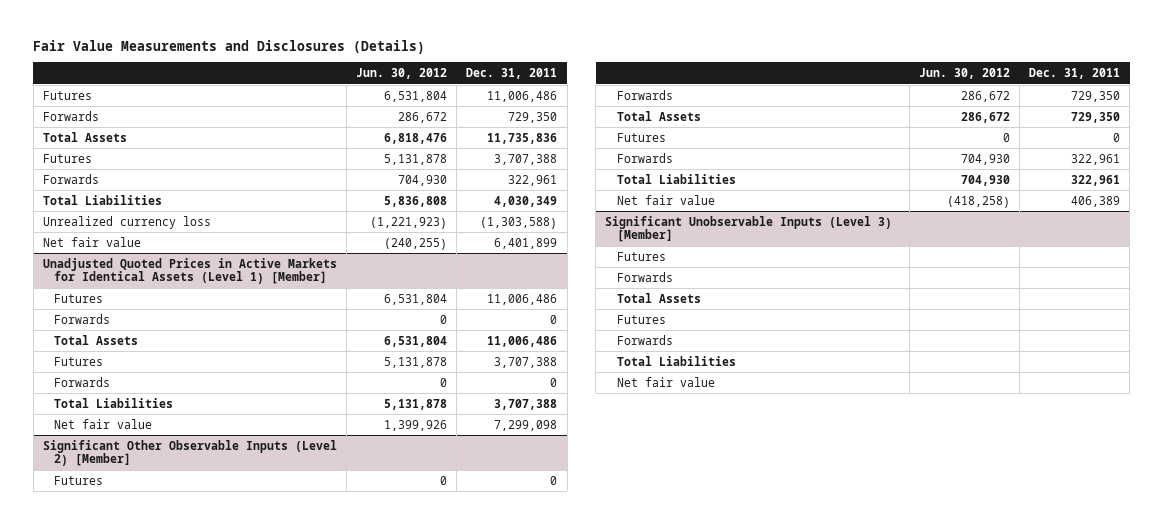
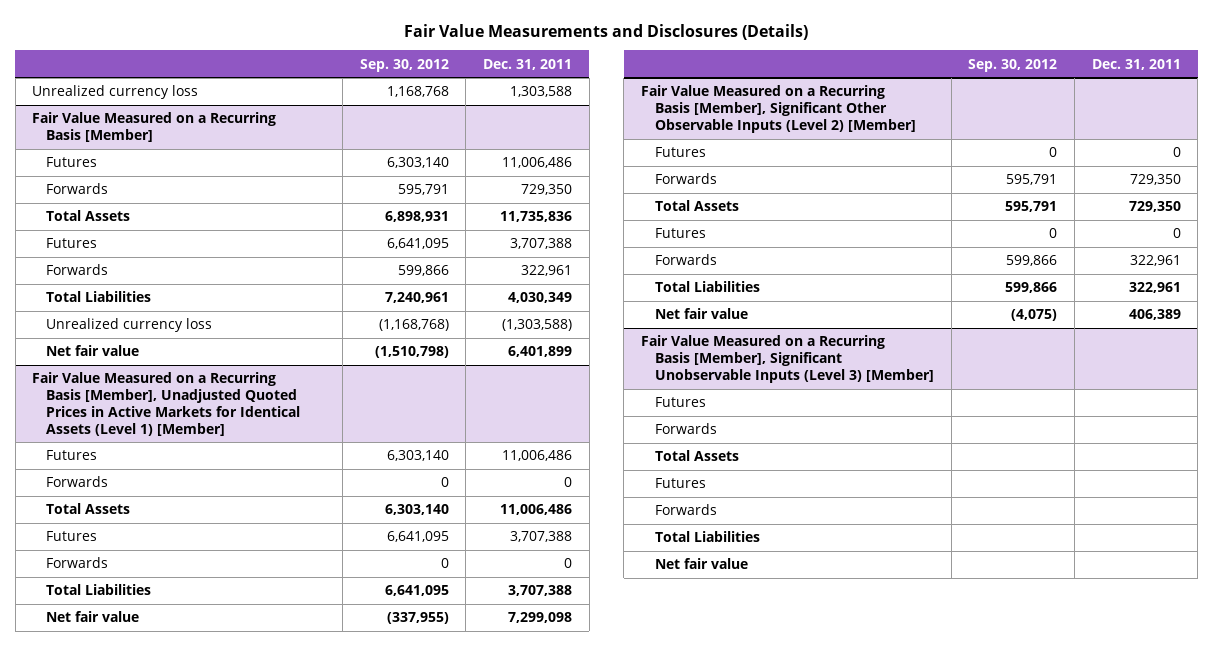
- | Jun. 30, 2012 | Dec. 31, 2011
+ | Sep. 30, 2012 | Dec. 31, 2011
+ Unrealized currency loss | 1,168,768 | 1,303,588
+ Fair Value Measured on a Recurring Basis [Member]
- Unadjusted Quoted Prices in Active Markets for Identical Assets (Level 1) [Member]
+ Fair Value Measured on a Recurring Basis [Member], Unadjusted Quoted Prices in Active Markets for Identical Assets (Level 1) [Member]
- Significant Other Observable Inputs (Level 2) [Member]
+ Fair Value Measured on a Recurring Basis [Member], Significant Other Observable Inputs (Level 2) [Member]
- Significant Unobservable Inputs (Level 3) [Member]
+ Fair Value Measured on a Recurring Basis [Member], Significant Unobservable Inputs (Level 3) [Member]

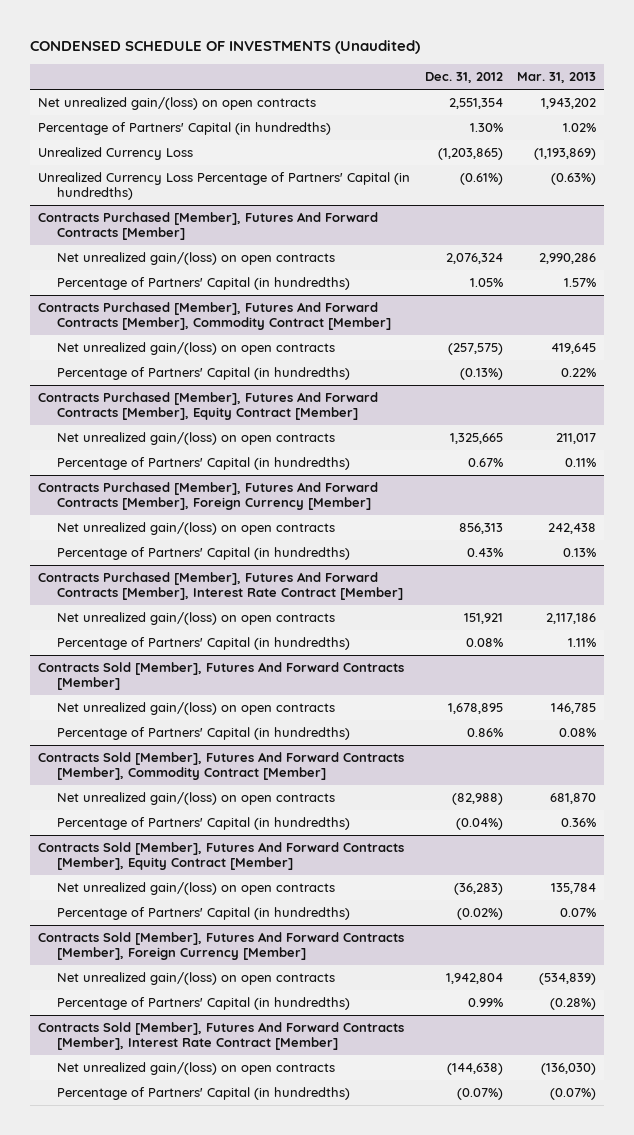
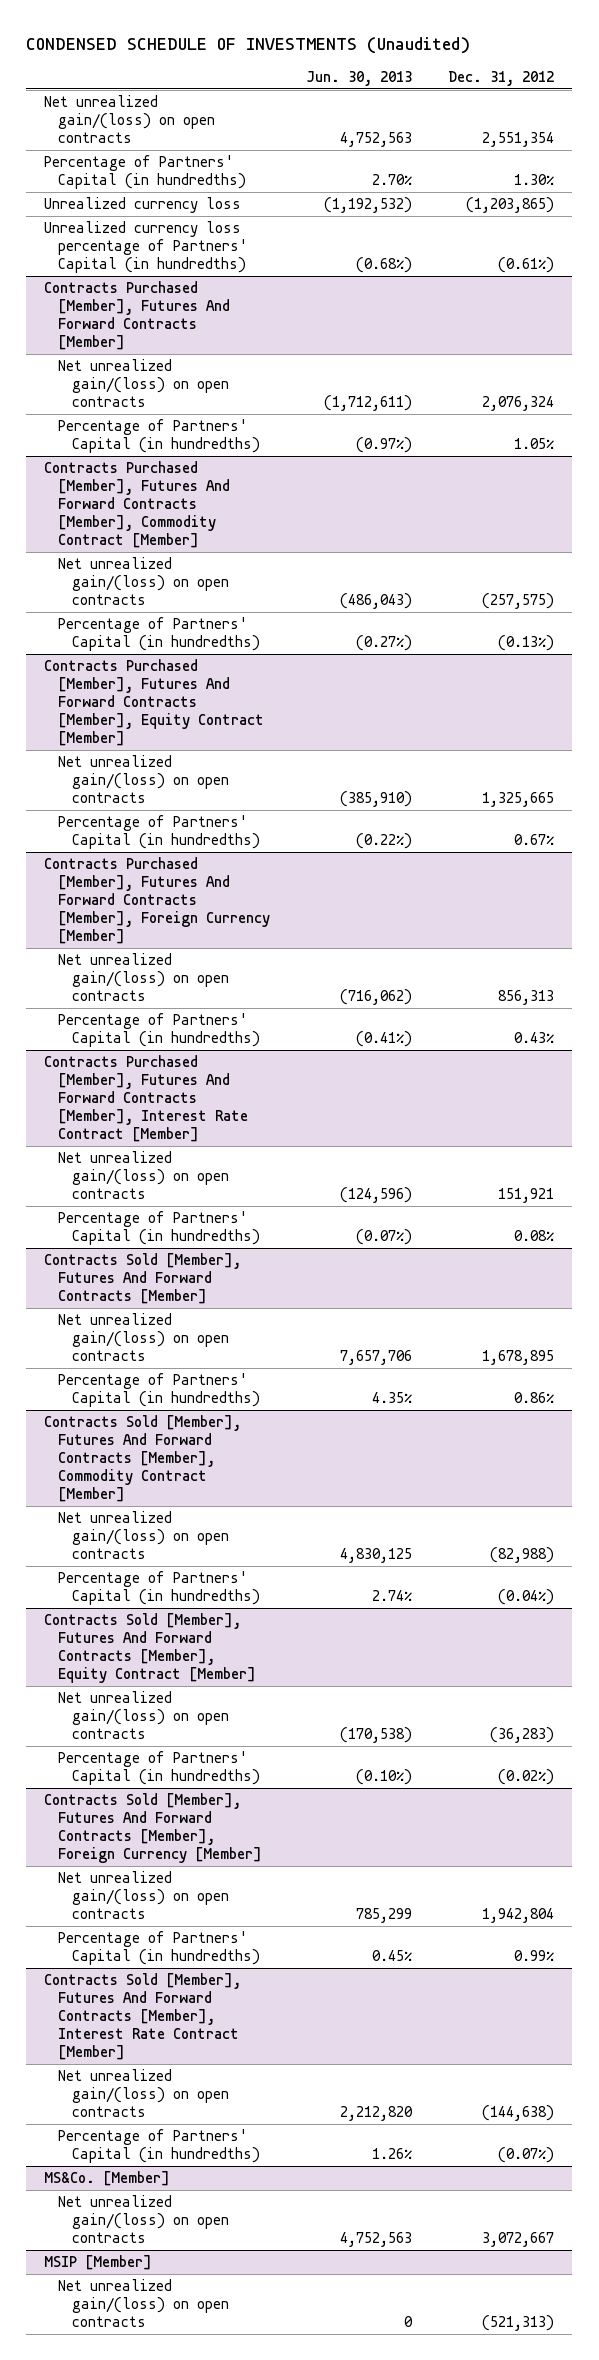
- | Dec. 31, 2012 | Mar. 31, 2013
+ | Jun. 30, 2013 | Dec. 31, 2012
- Unrealized Currency Loss | (1,203,865) | (1,193,869)
- Unrealized Currency Loss Percentage of Partners' Capital (in hundredths) | (0.61%) | (0.63%)
+ Unrealized currency loss | (1,192,532) | (1,203,865)
+ Unrealized currency loss percentage of Partners' Capital (in hundredths) | (0.68%) | (0.61%)
+ MS&Co. [Member]
+ Net unrealized gain/(loss) on open contracts | 4,752,563 | 3,072,667
+ MSIP [Member]
+ Net unrealized gain/(loss) on open contracts | 0 | (521,313)

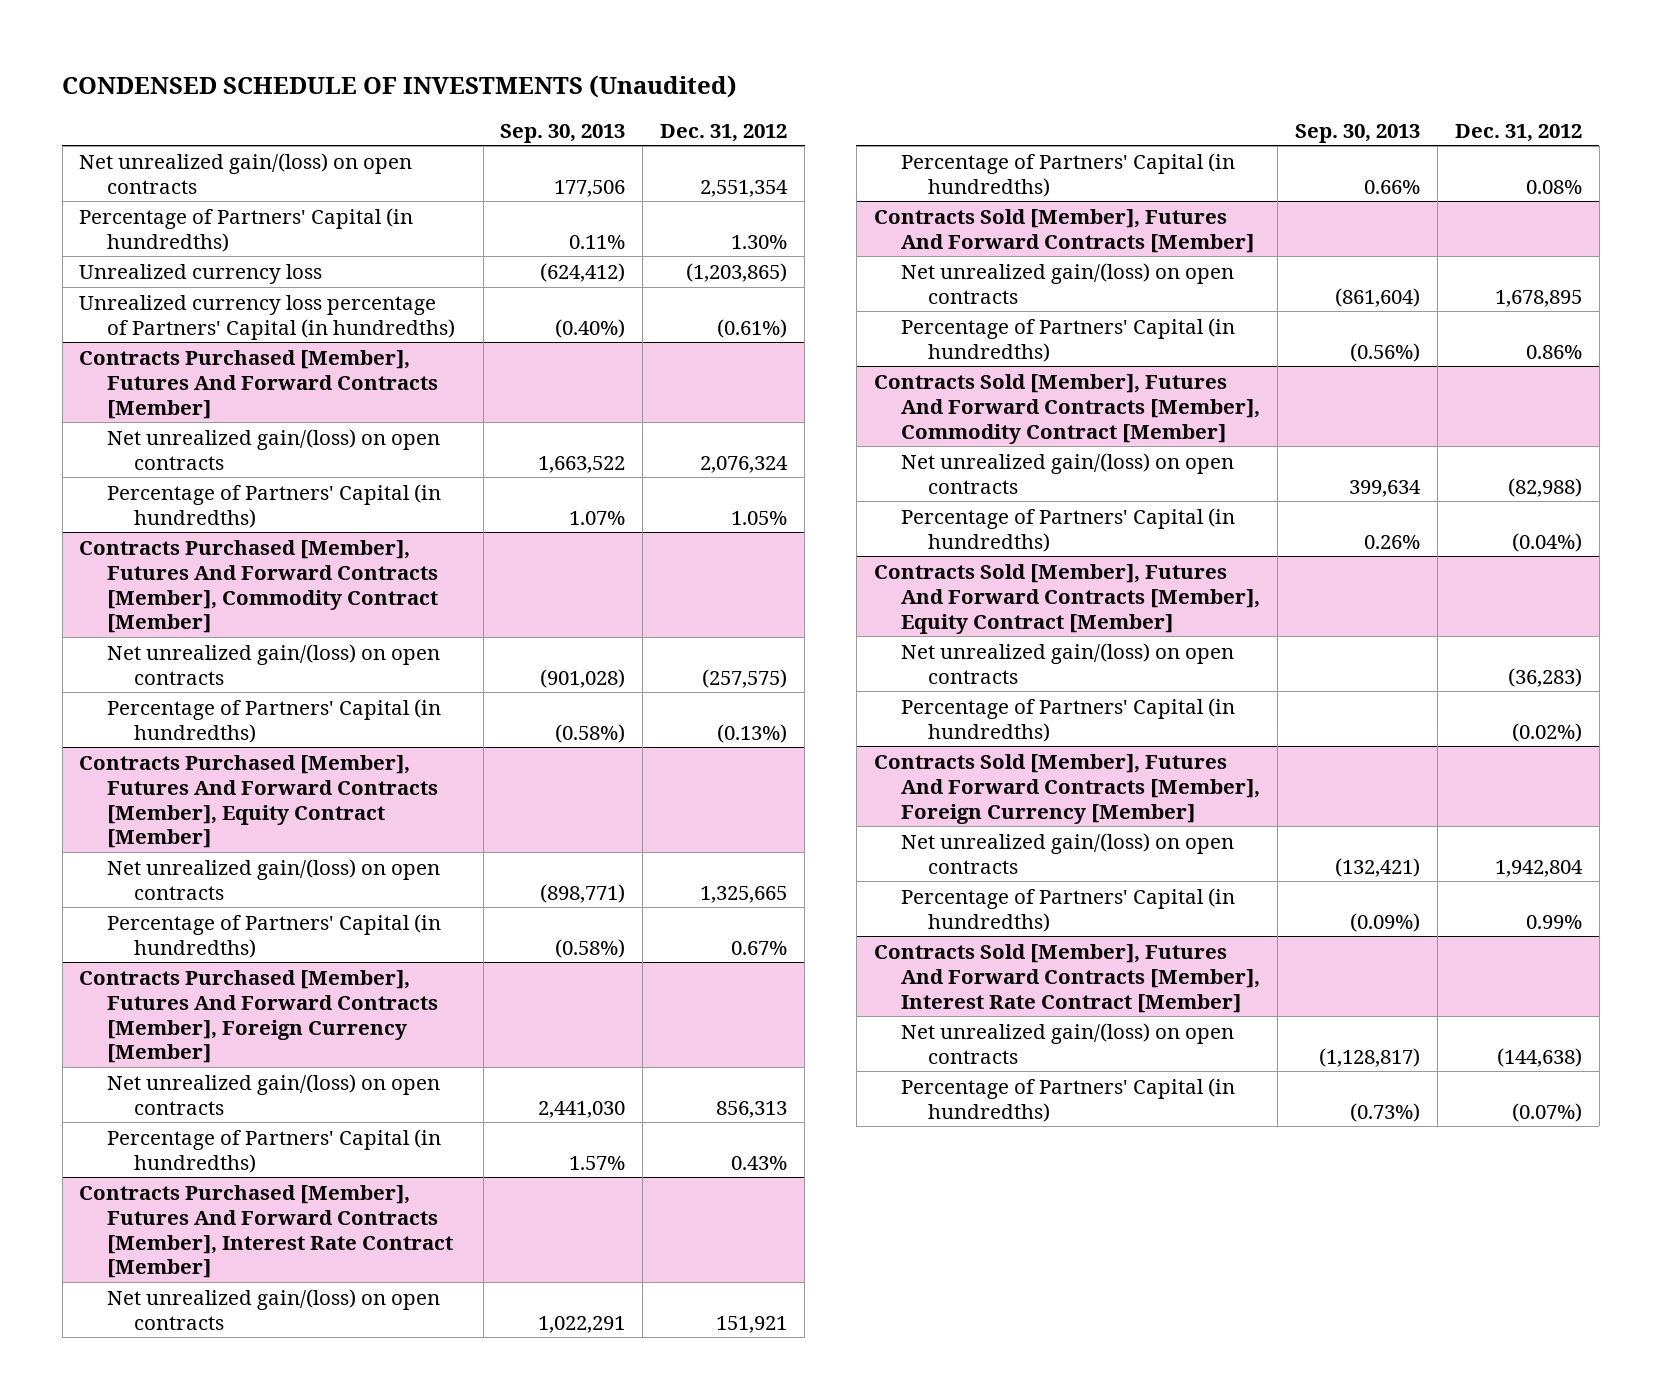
- | Jun. 30, 2013 | Dec. 31, 2012
+ | Sep. 30, 2013 | Dec. 31, 2012
- MS&Co. [Member]
- Net unrealized gain/(loss) on open contracts | 4,752,563 | 3,072,667
- MSIP [Member]
- Net unrealized gain/(loss) on open contracts | 0 | (521,313)

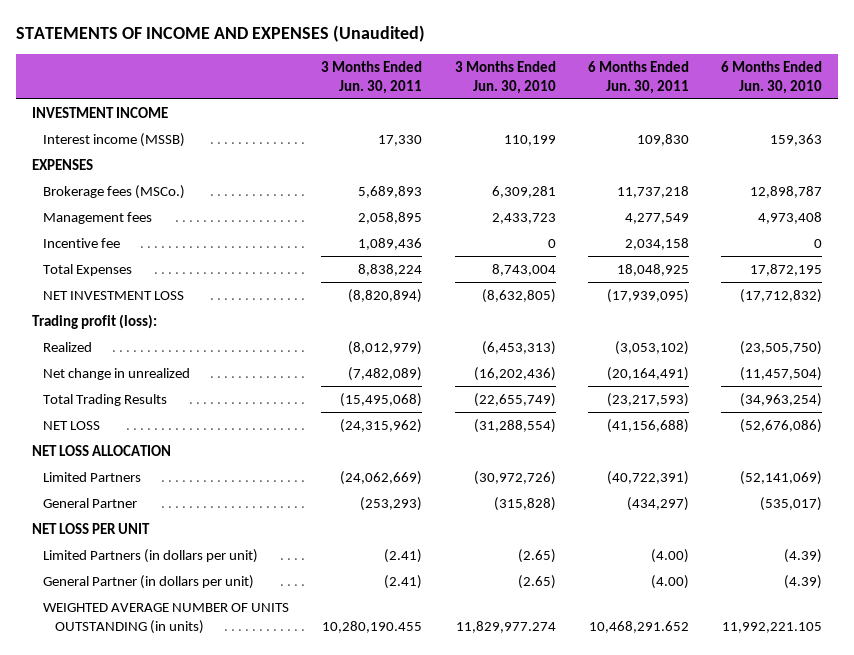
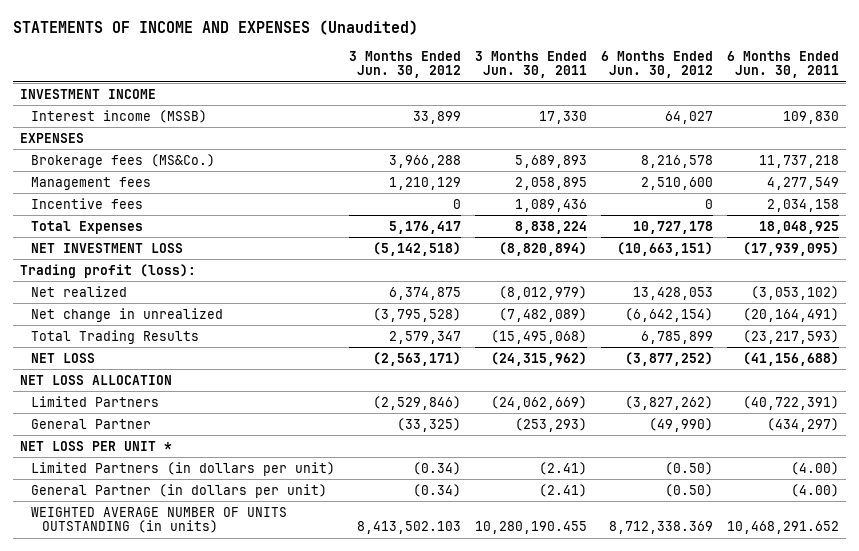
- | 3 Months Ended Jun. 30, 2011 | 3 Months Ended Jun. 30, 2010 | 6 Months Ended Jun. 30, 2011 | 6 Months Ended Jun. 30, 2010
+ | 3 Months Ended Jun. 30, 2012 | 3 Months Ended Jun. 30, 2011 | 6 Months Ended Jun. 30, 2012 | 6 Months Ended Jun. 30, 2011
- Brokerage fees (MSCo.) | 5,689,893 | 6,309,281 | 11,737,218 | 12,898,787
+ Brokerage fees (MS&Co.) | 3,966,288 | 5,689,893 | 8,216,578 | 11,737,218
- Incentive fee | 1,089,436 | 0 | 2,034,158 | 0
+ Incentive fees | 0 | 1,089,436 | 0 | 2,034,158
- Realized | (8,012,979) | (6,453,313) | (3,053,102) | (23,505,750)
+ Net realized | 6,374,875 | (8,012,979) | 13,428,053 | (3,053,102)
- NET LOSS PER UNIT
+ NET LOSS PER UNIT *

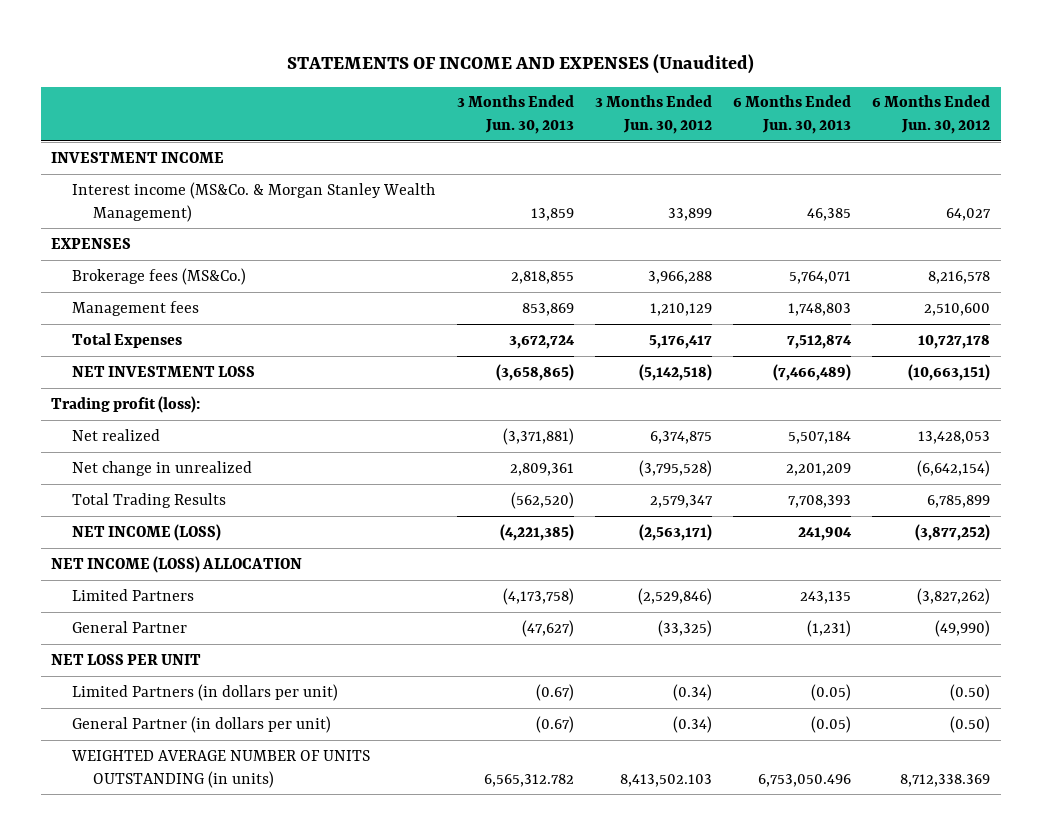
- | 3 Months Ended Jun. 30, 2012 | 3 Months Ended Jun. 30, 2011 | 6 Months Ended Jun. 30, 2012 | 6 Months Ended Jun. 30, 2011
+ | 3 Months Ended Jun. 30, 2013 | 3 Months Ended Jun. 30, 2012 | 6 Months Ended Jun. 30, 2013 | 6 Months Ended Jun. 30, 2012
- Interest income (MSSB) | 33,899 | 17,330 | 64,027 | 109,830
+ Interest income (MS&Co. & Morgan Stanley Wealth Management) | 13,859 | 33,899 | 46,385 | 64,027
- Incentive fees | 0 | 1,089,436 | 0 | 2,034,158
- NET LOSS | (2,563,171) | (24,315,962) | (3,877,252) | (41,156,688)
- NET LOSS ALLOCATION
+ NET INCOME (LOSS) | (4,221,385) | (2,563,171) | 241,904 | (3,877,252)
+ NET INCOME (LOSS) ALLOCATION
- NET LOSS PER UNIT *
+ NET LOSS PER UNIT

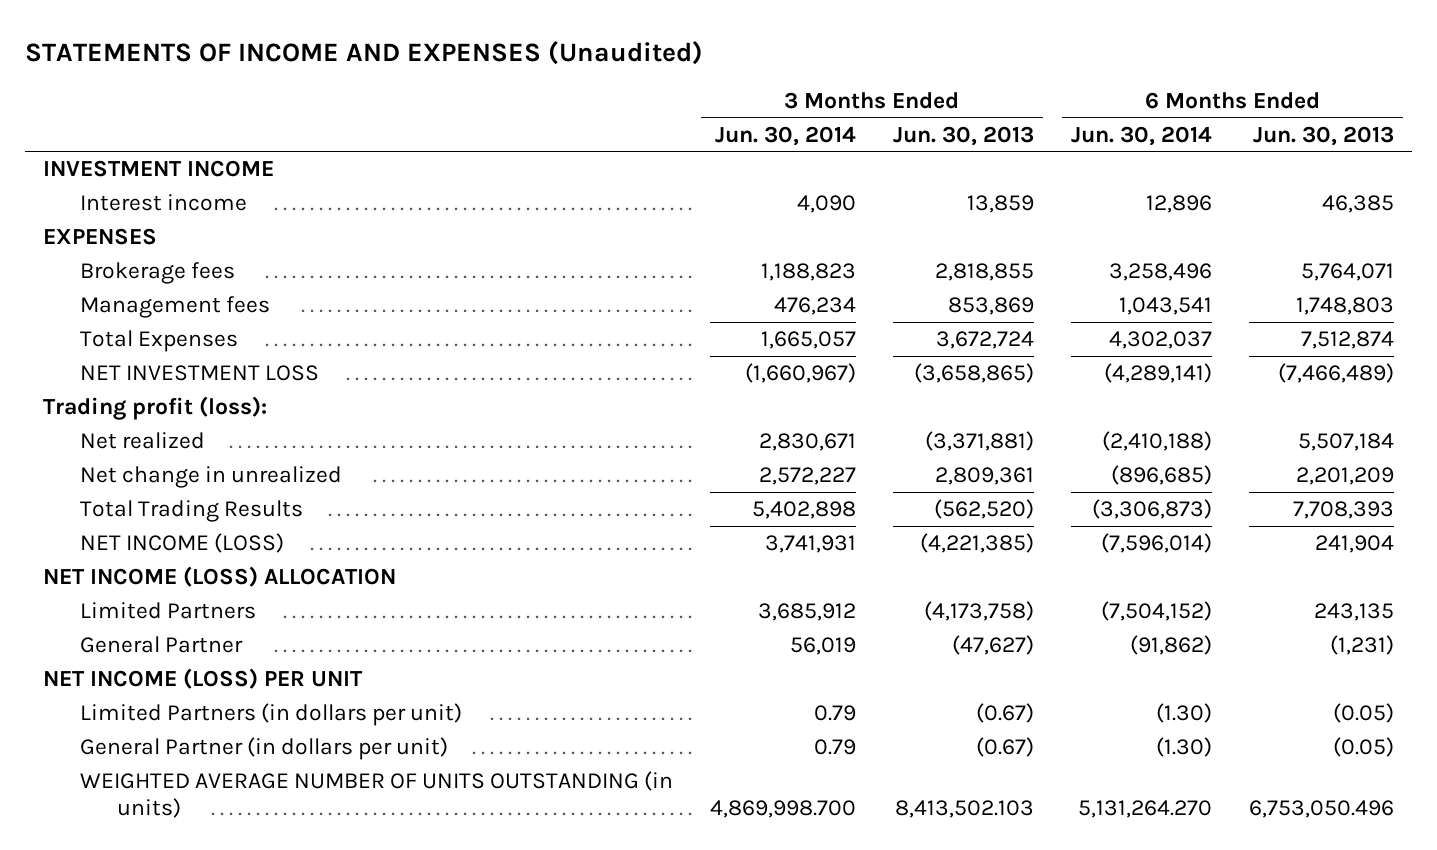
- | 3 Months Ended Jun. 30, 2013 | 3 Months Ended Jun. 30, 2012 | 6 Months Ended Jun. 30, 2013 | 6 Months Ended Jun. 30, 2012
+ | 3 Months Ended Jun. 30, 2014 | 3 Months Ended Jun. 30, 2013 | 6 Months Ended Jun. 30, 2014 | 6 Months Ended Jun. 30, 2013
- Interest income (MS&Co. & Morgan Stanley Wealth Management) | 13,859 | 33,899 | 46,385 | 64,027
+ Interest income | 4,090 | 13,859 | 12,896 | 46,385
- Brokerage fees (MS&Co.) | 2,818,855 | 3,966,288 | 5,764,071 | 8,216,578
+ Brokerage fees | 1,188,823 | 2,818,855 | 3,258,496 | 5,764,071
- NET LOSS PER UNIT
+ NET INCOME (LOSS) PER UNIT
- WEIGHTED AVERAGE NUMBER OF UNITS OUTSTANDING (in units) | 6,565,312.782 | 8,413,502.103 | 6,753,050.496 | 8,712,338.369
+ WEIGHTED AVERAGE NUMBER OF UNITS OUTSTANDING (in units) | 4,869,998.700 | 8,413,502.103 | 5,131,264.270 | 6,753,050.496

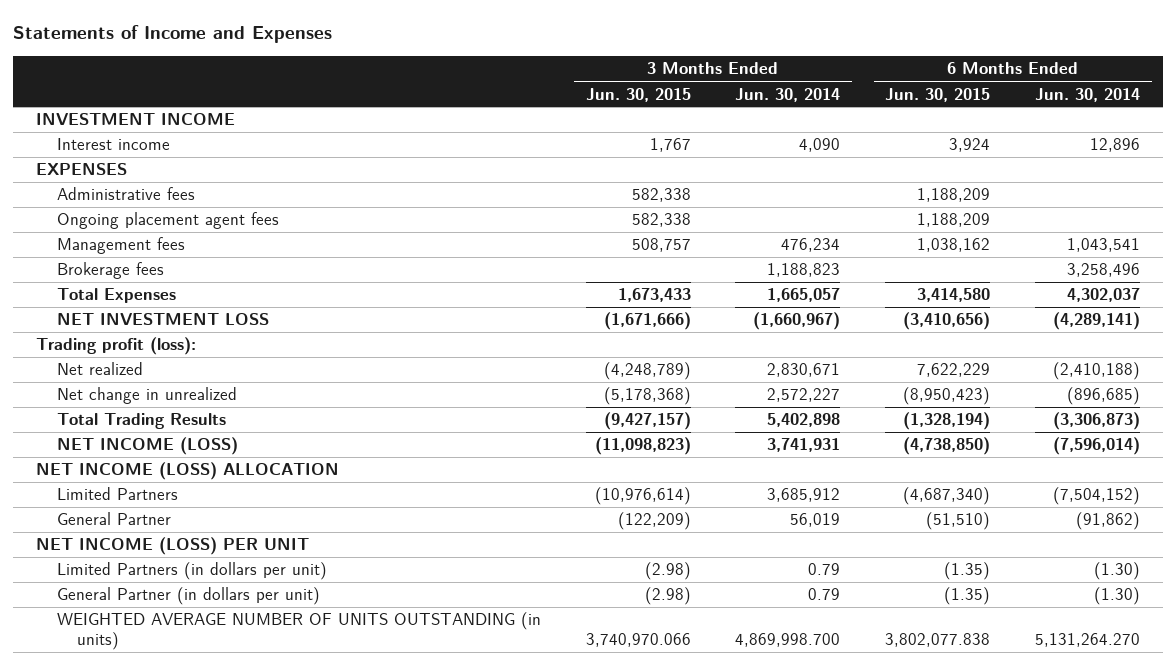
- STATEMENTS OF INCOME AND EXPENSES (Unaudited)
+ Statements of Income and Expenses
- | 3 Months Ended Jun. 30, 2014 | 3 Months Ended Jun. 30, 2013 | 6 Months Ended Jun. 30, 2014 | 6 Months Ended Jun. 30, 2013
+ | 3 Months Ended Jun. 30, 2015 | 3 Months Ended Jun. 30, 2014 | 6 Months Ended Jun. 30, 2015 | 6 Months Ended Jun. 30, 2014
+ Administrative fees | 582,338 | | 1,188,209 |
+ Ongoing placement agent fees | 582,338 | | 1,188,209 |
moved down: Brokerage fees | | 1,188,823 | | 3,258,496

